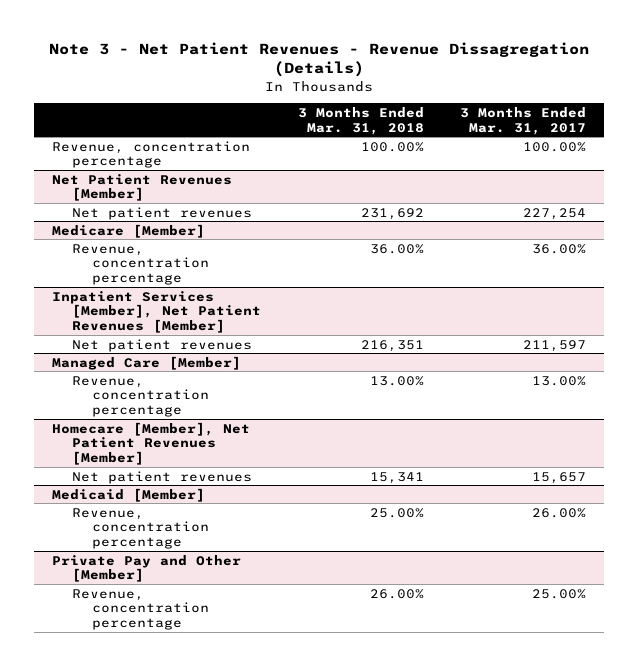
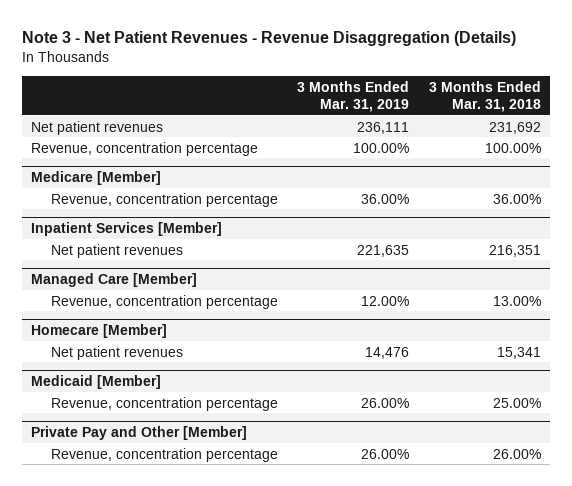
- Note 3 - Net Patient Revenues - Revenue Dissagregation (Details)
+ Note 3 - Net Patient Revenues - Revenue Disaggregation (Details)
- | 3 Months Ended Mar. 31, 2018 | 3 Months Ended Mar. 31, 2017
+ | 3 Months Ended Mar. 31, 2019 | 3 Months Ended Mar. 31, 2018
- Net Patient Revenues [Member]
moved down: Revenue, concentration percentage | 100.00% | 100.00%
- Inpatient Services [Member], Net Patient Revenues [Member]
+ Inpatient Services [Member]
- Homecare [Member], Net Patient Revenues [Member]
+ Homecare [Member]

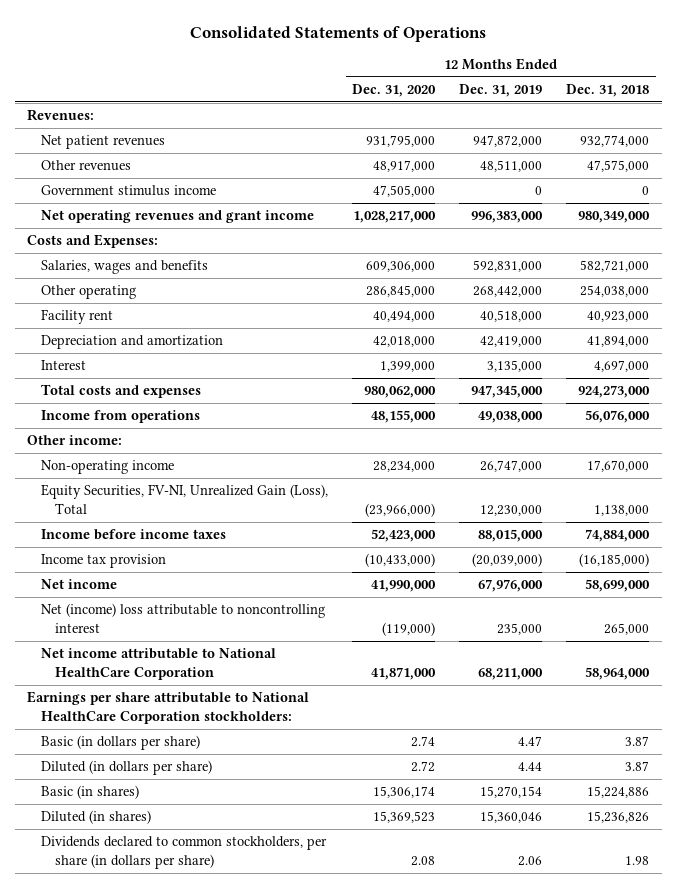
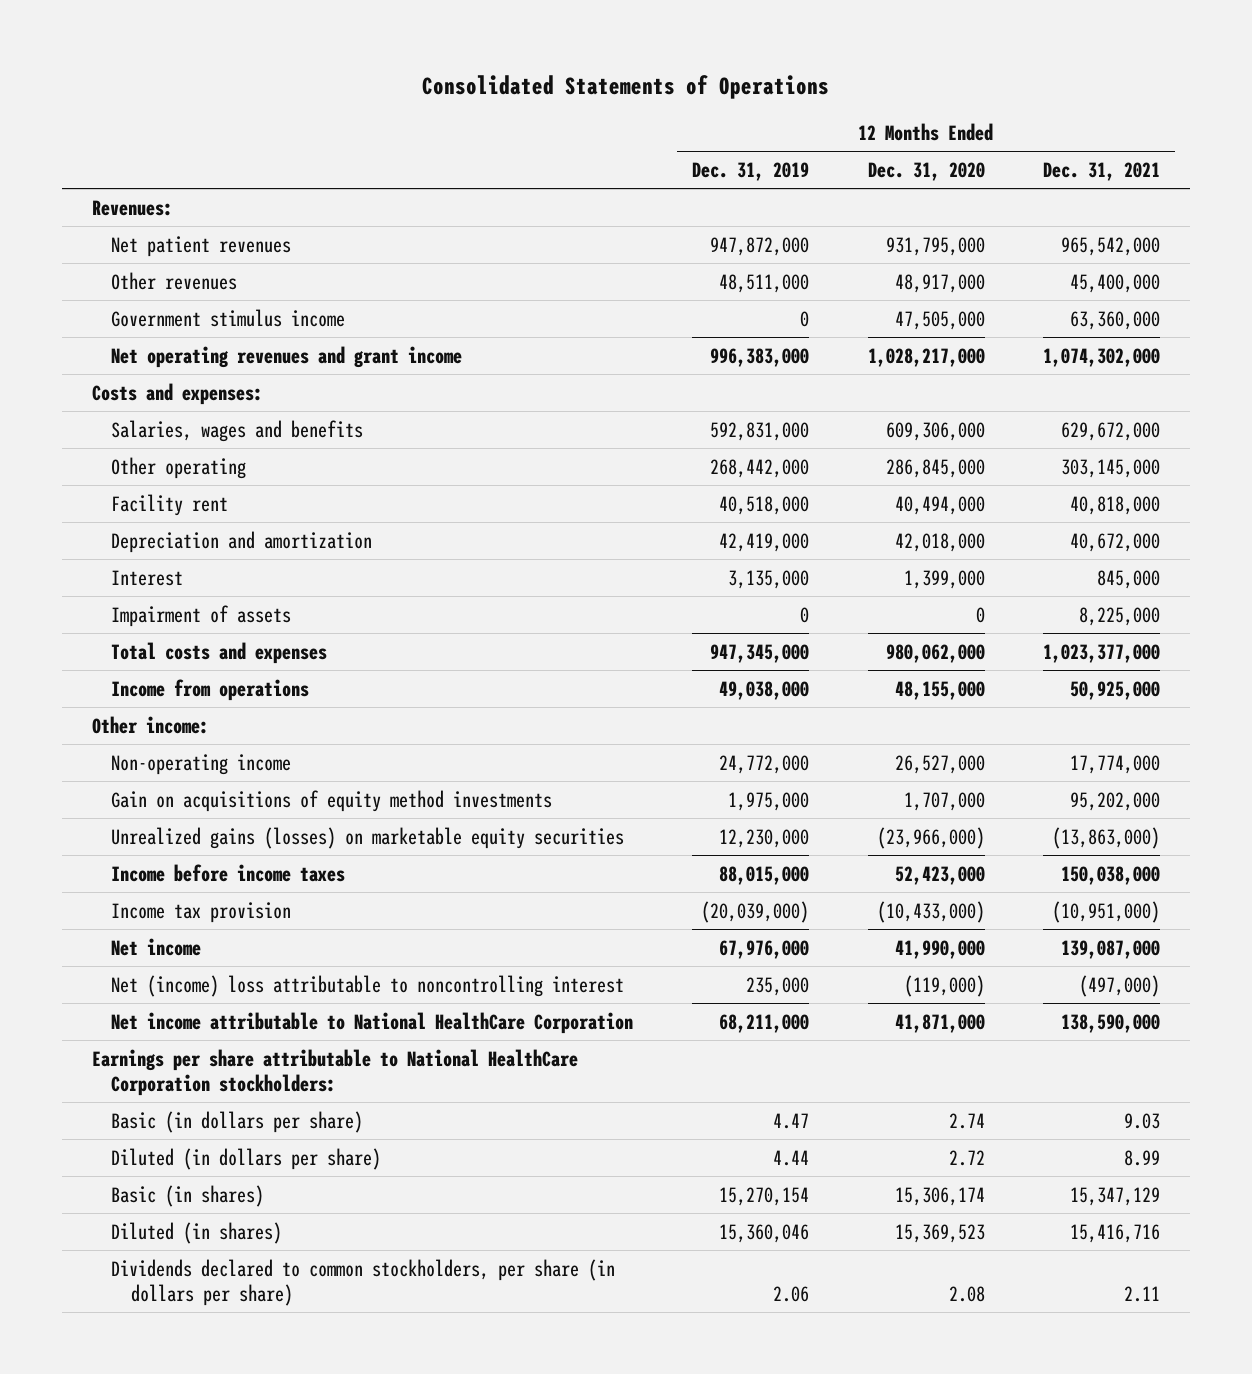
- | 12 Months Ended Dec. 31, 2020 | 12 Months Ended Dec. 31, 2019 | 12 Months Ended Dec. 31, 2018
+ | 12 Months Ended Dec. 31, 2019 | 12 Months Ended Dec. 31, 2020 | 12 Months Ended Dec. 31, 2021
- Costs and Expenses:
+ Costs and expenses:
+ Impairment of assets | 0 | 0 | 8,225,000
- Non-operating income | 28,234,000 | 26,747,000 | 17,670,000
- Equity Securities, FV-NI, Unrealized Gain (Loss), Total | (23,966,000) | 12,230,000 | 1,138,000
+ Non-operating income | 24,772,000 | 26,527,000 | 17,774,000
+ Gain on acquisitions of equity method investments | 1,975,000 | 1,707,000 | 95,202,000
+ Unrealized gains (losses) on marketable equity securities | 12,230,000 | (23,966,000) | (13,863,000)

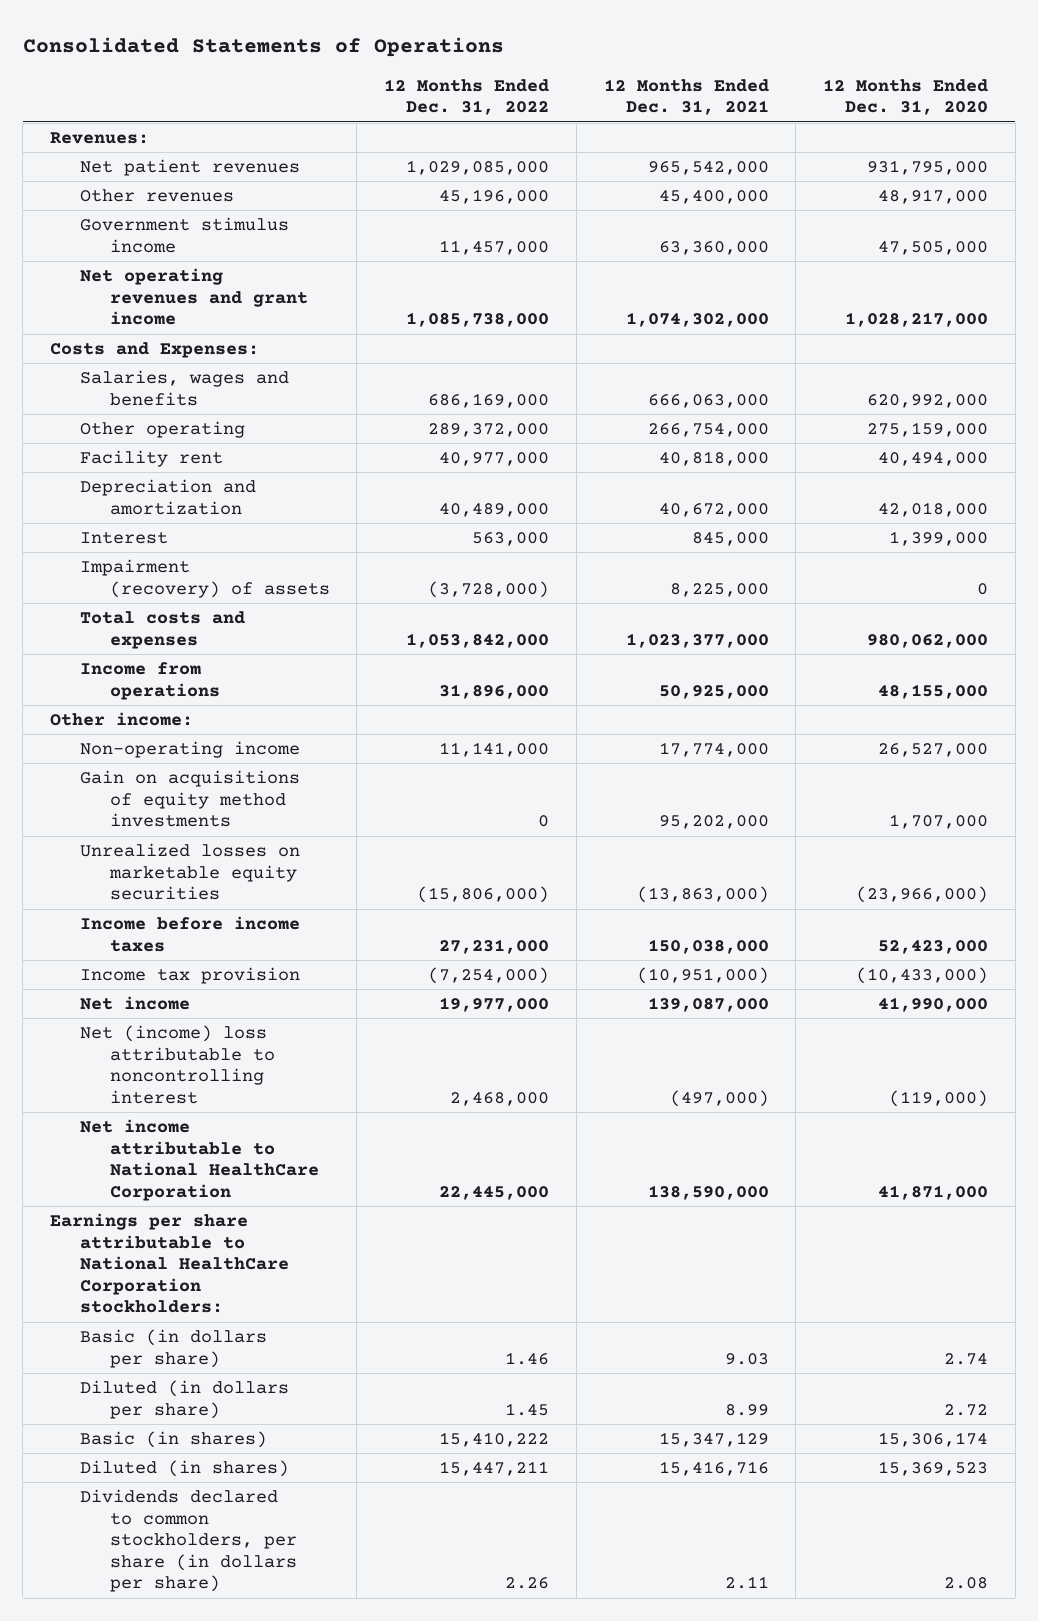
- | 12 Months Ended Dec. 31, 2019 | 12 Months Ended Dec. 31, 2020 | 12 Months Ended Dec. 31, 2021
+ | 12 Months Ended Dec. 31, 2022 | 12 Months Ended Dec. 31, 2021 | 12 Months Ended Dec. 31, 2020
- Costs and expenses:
- Salaries, wages and benefits | 592,831,000 | 609,306,000 | 629,672,000
- Other operating | 268,442,000 | 286,845,000 | 303,145,000
+ Costs and Expenses:
+ Salaries, wages and benefits | 686,169,000 | 666,063,000 | 620,992,000
+ Other operating | 289,372,000 | 266,754,000 | 275,159,000
- Impairment of assets | 0 | 0 | 8,225,000
+ Impairment (recovery) of assets | (3,728,000) | 8,225,000 | 0
- Unrealized gains (losses) on marketable equity securities | 12,230,000 | (23,966,000) | (13,863,000)
+ Unrealized losses on marketable equity securities | (15,806,000) | (13,863,000) | (23,966,000)

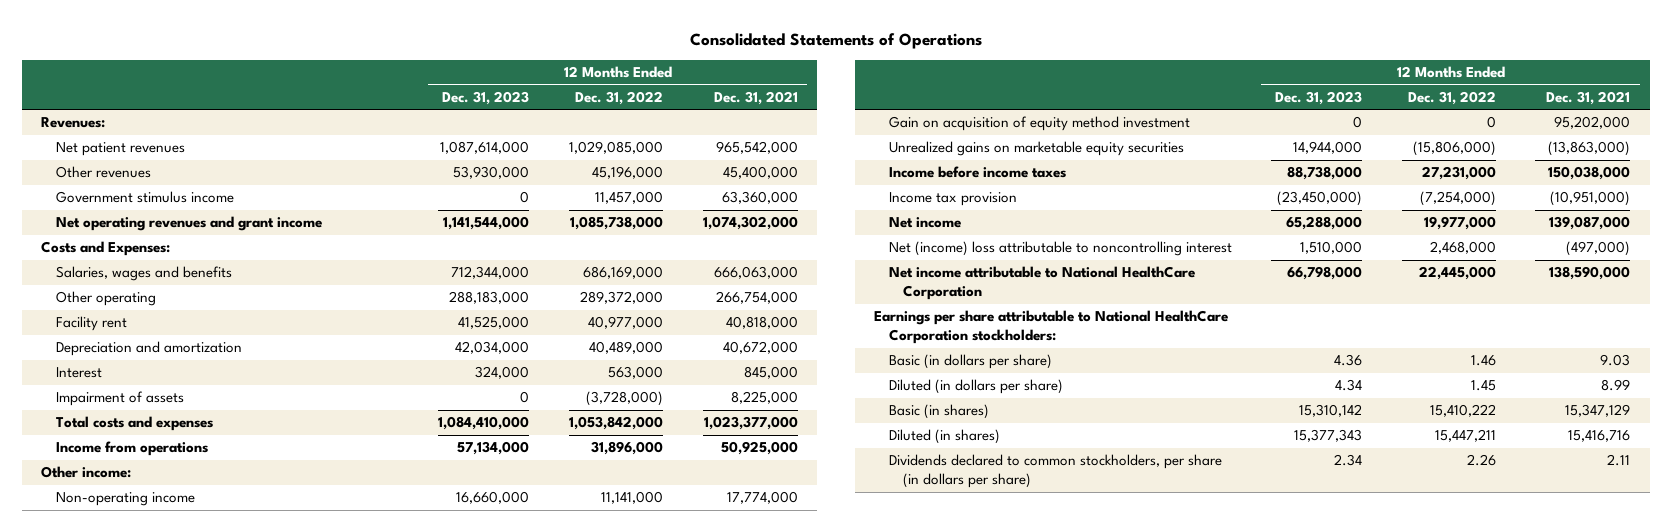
- | 12 Months Ended Dec. 31, 2022 | 12 Months Ended Dec. 31, 2021 | 12 Months Ended Dec. 31, 2020
+ | 12 Months Ended Dec. 31, 2023 | 12 Months Ended Dec. 31, 2022 | 12 Months Ended Dec. 31, 2021
- Impairment (recovery) of assets | (3,728,000) | 8,225,000 | 0
+ Impairment of assets | 0 | (3,728,000) | 8,225,000
- Gain on acquisitions of equity method investments | 0 | 95,202,000 | 1,707,000
- Unrealized losses on marketable equity securities | (15,806,000) | (13,863,000) | (23,966,000)
+ Gain on acquisition of equity method investment | 0 | 0 | 95,202,000
+ Unrealized gains on marketable equity securities | 14,944,000 | (15,806,000) | (13,863,000)

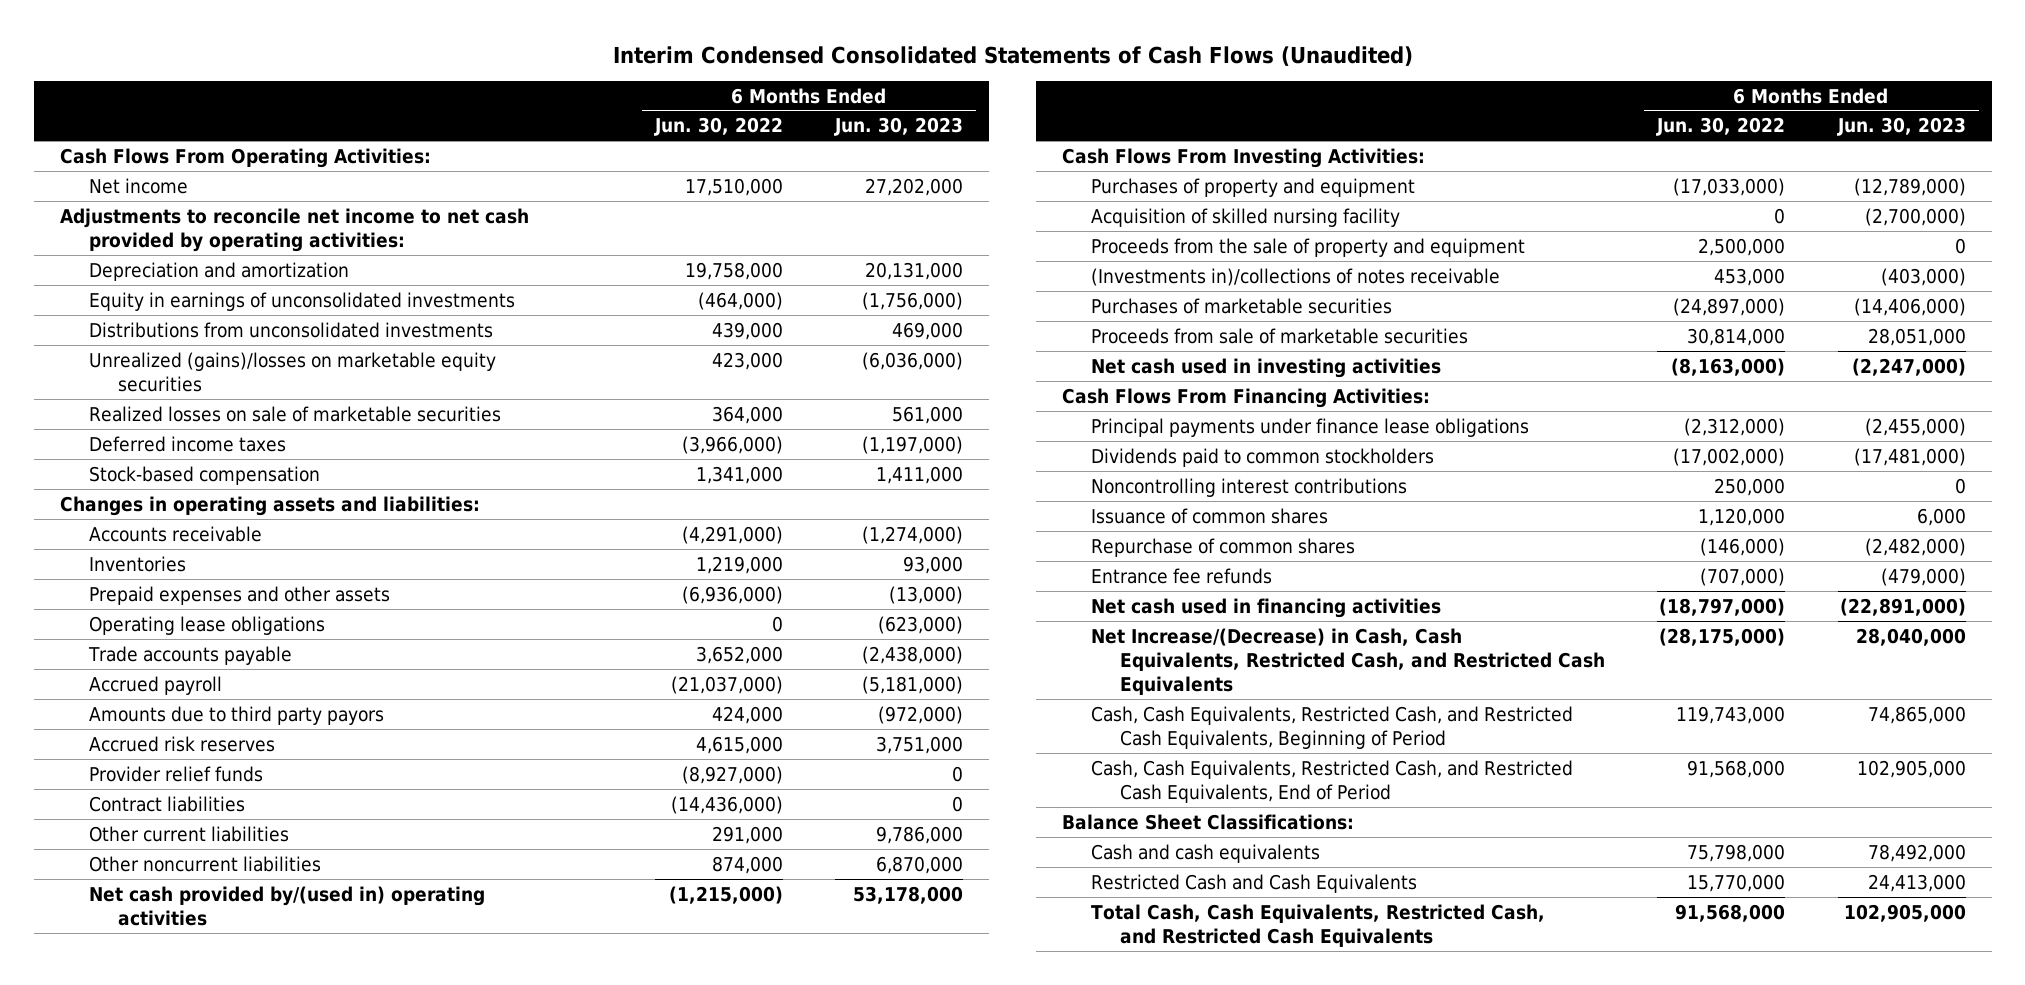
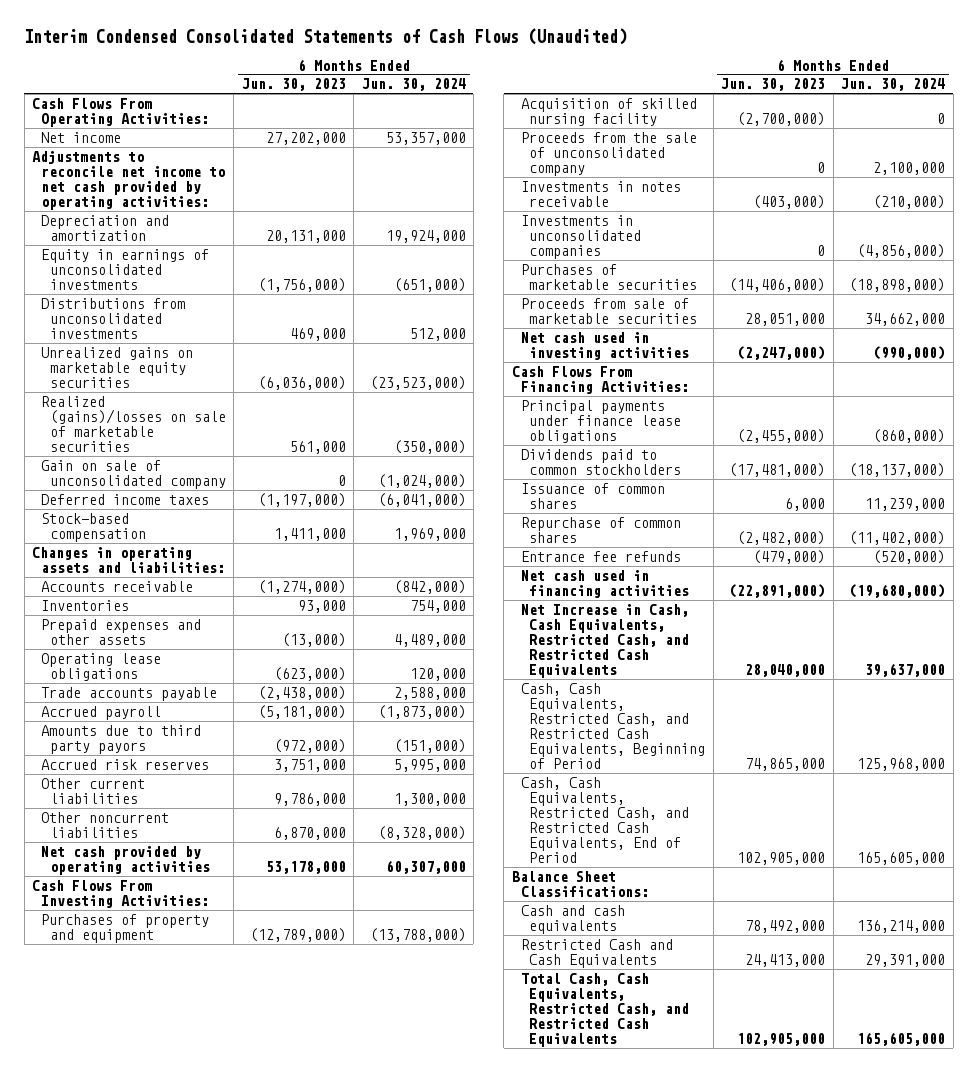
- | 6 Months Ended Jun. 30, 2022 | 6 Months Ended Jun. 30, 2023
+ | 6 Months Ended Jun. 30, 2023 | 6 Months Ended Jun. 30, 2024
- Unrealized (gains)/losses on marketable equity securities | 423,000 | (6,036,000)
- Realized losses on sale of marketable securities | 364,000 | 561,000
+ Unrealized gains on marketable equity securities | (6,036,000) | (23,523,000)
+ Realized (gains)/losses on sale of marketable securities | 561,000 | (350,000)
+ Gain on sale of unconsolidated company | 0 | (1,024,000)
- Provider relief funds | (8,927,000) | 0
- Contract liabilities | (14,436,000) | 0
- Net cash provided by/(used in) operating activities | (1,215,000) | 53,178,000
+ Net cash provided by operating activities | 53,178,000 | 60,307,000
- Proceeds from the sale of property and equipment | 2,500,000 | 0
- (Investments in)/collections of notes receivable | 453,000 | (403,000)
+ Proceeds from the sale of unconsolidated company | 0 | 2,100,000
+ Investments in notes receivable | (403,000) | (210,000)
+ Investments in unconsolidated companies | 0 | (4,856,000)
- Noncontrolling interest contributions | 250,000 | 0
- Net Increase/(Decrease) in Cash, Cash Equivalents, Restricted Cash, and Restricted Cash Equivalents | (28,175,000) | 28,040,000
+ Net Increase in Cash, Cash Equivalents, Restricted Cash, and Restricted Cash Equivalents | 28,040,000 | 39,637,000

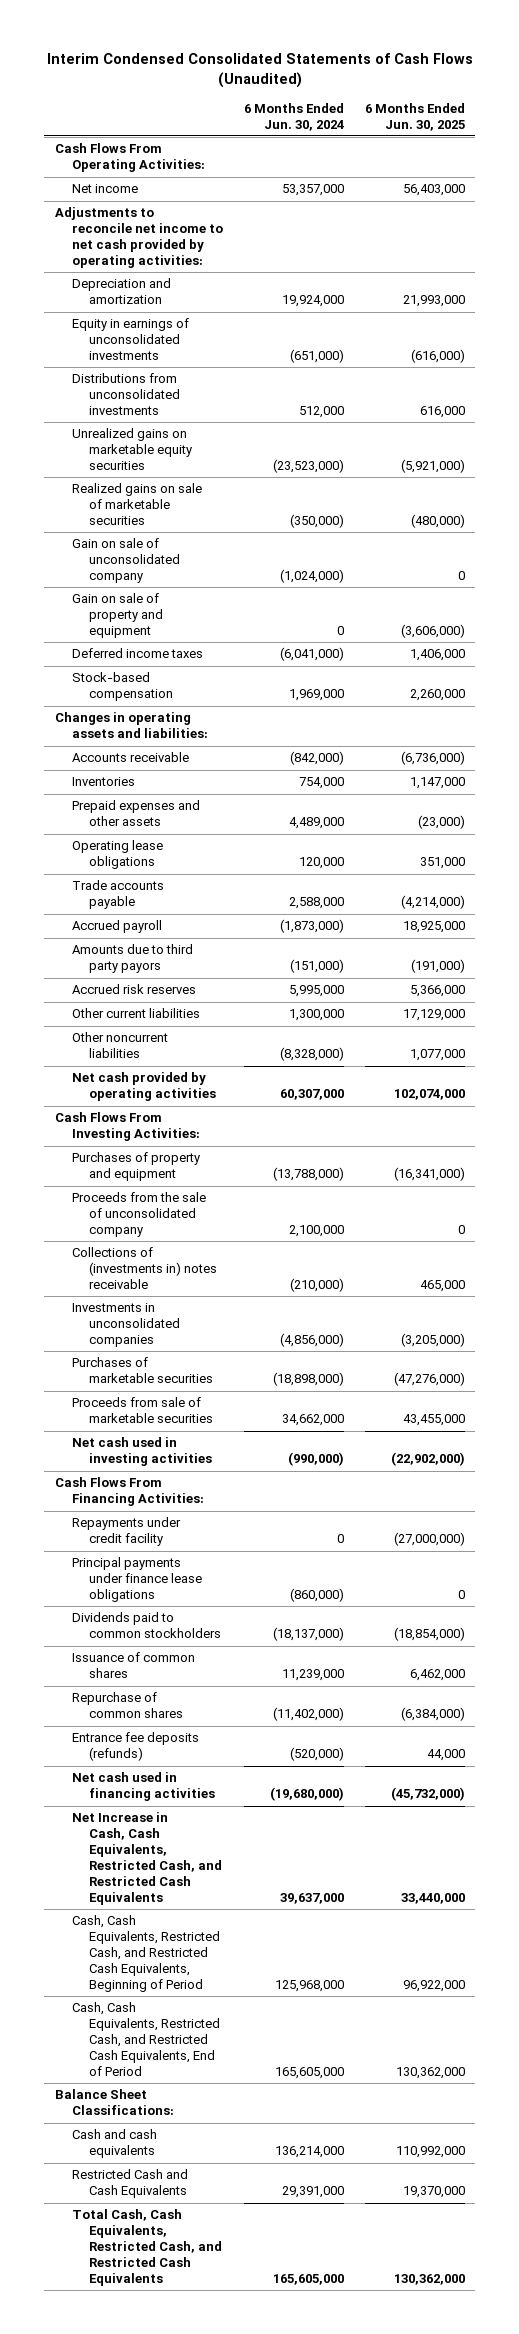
- | 6 Months Ended Jun. 30, 2023 | 6 Months Ended Jun. 30, 2024
+ | 6 Months Ended Jun. 30, 2024 | 6 Months Ended Jun. 30, 2025
- Realized (gains)/losses on sale of marketable securities | 561,000 | (350,000)
+ Realized gains on sale of marketable securities | (350,000) | (480,000)
+ Gain on sale of property and equipment | 0 | (3,606,000)
- Acquisition of skilled nursing facility | (2,700,000) | 0
- Investments in notes receivable | (403,000) | (210,000)
+ Collections of (investments in) notes receivable | (210,000) | 465,000
+ Repayments under credit facility | 0 | (27,000,000)
- Entrance fee refunds | (479,000) | (520,000)
+ Entrance fee deposits (refunds) | (520,000) | 44,000

